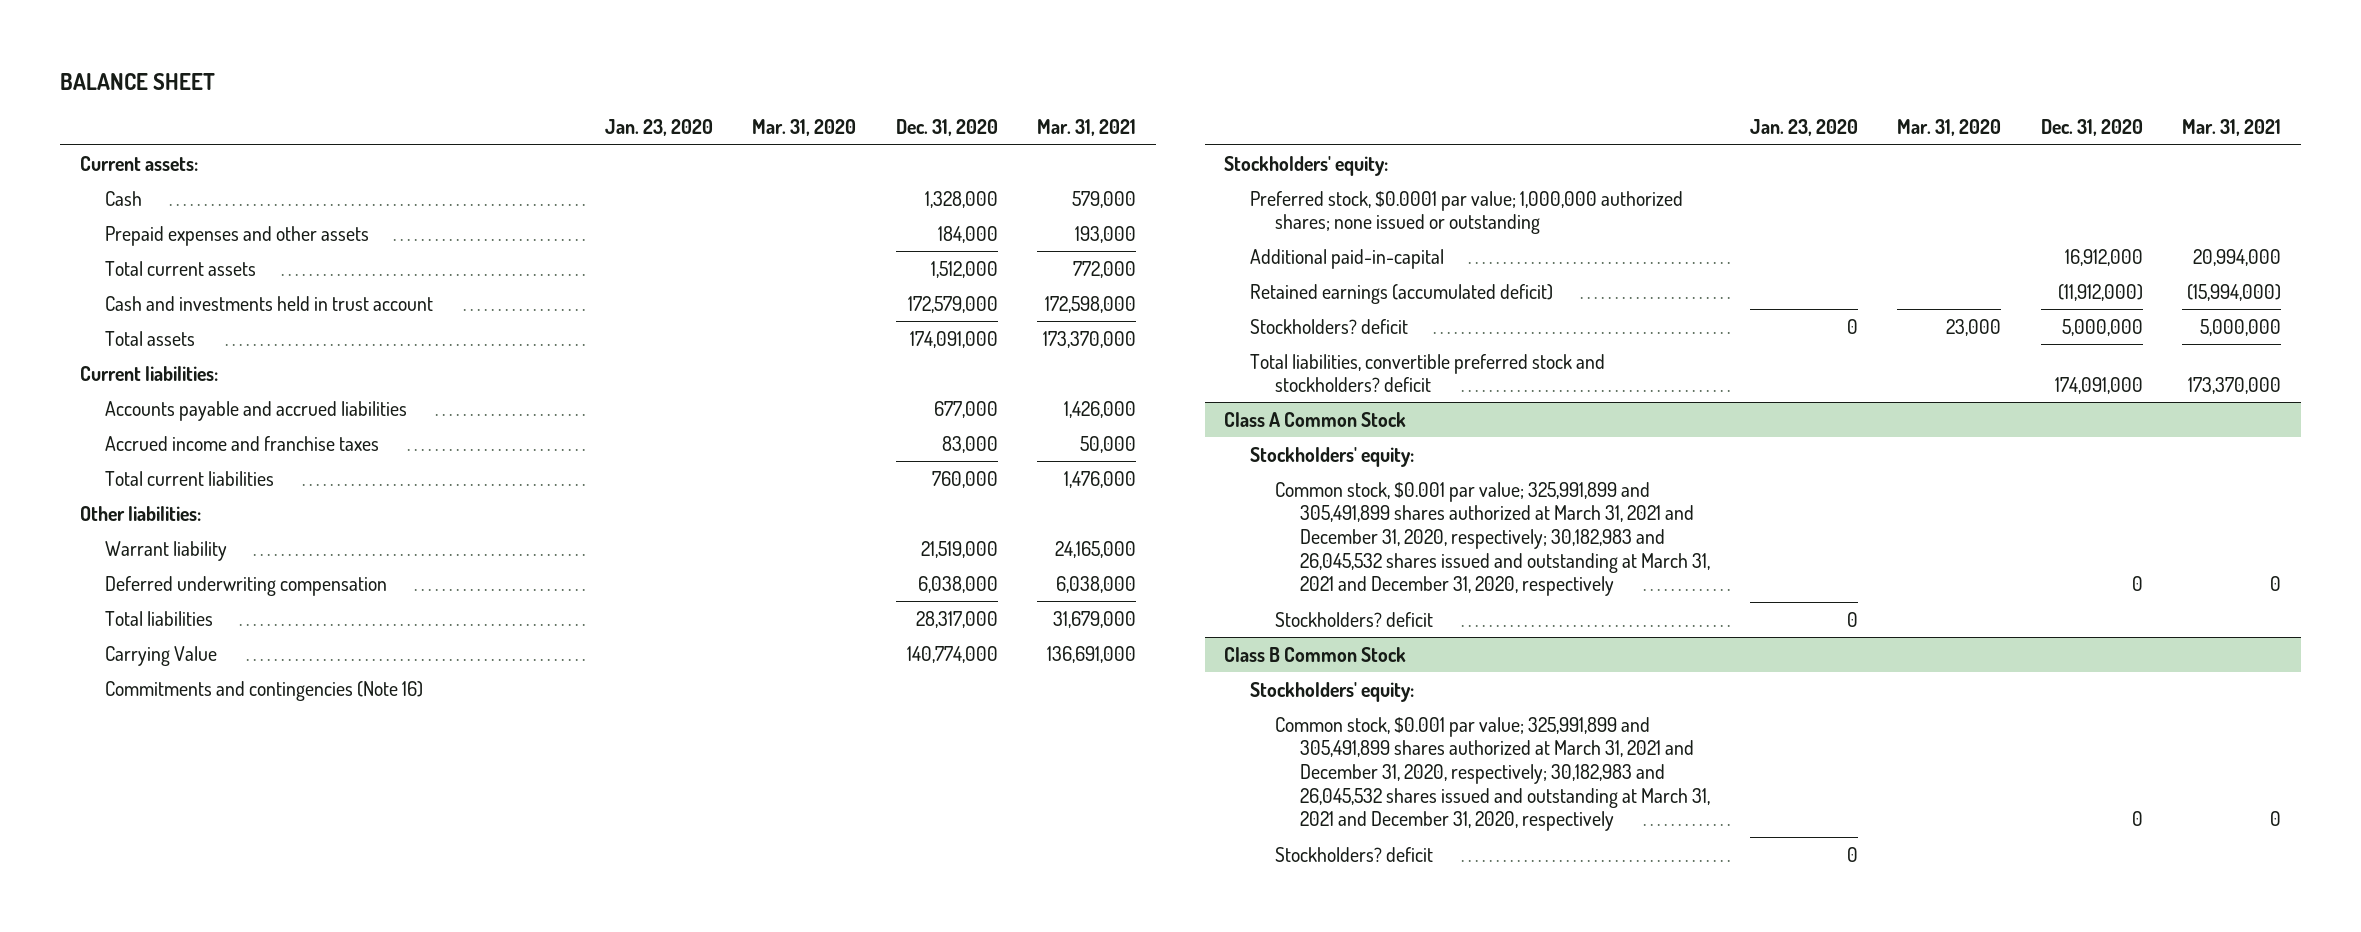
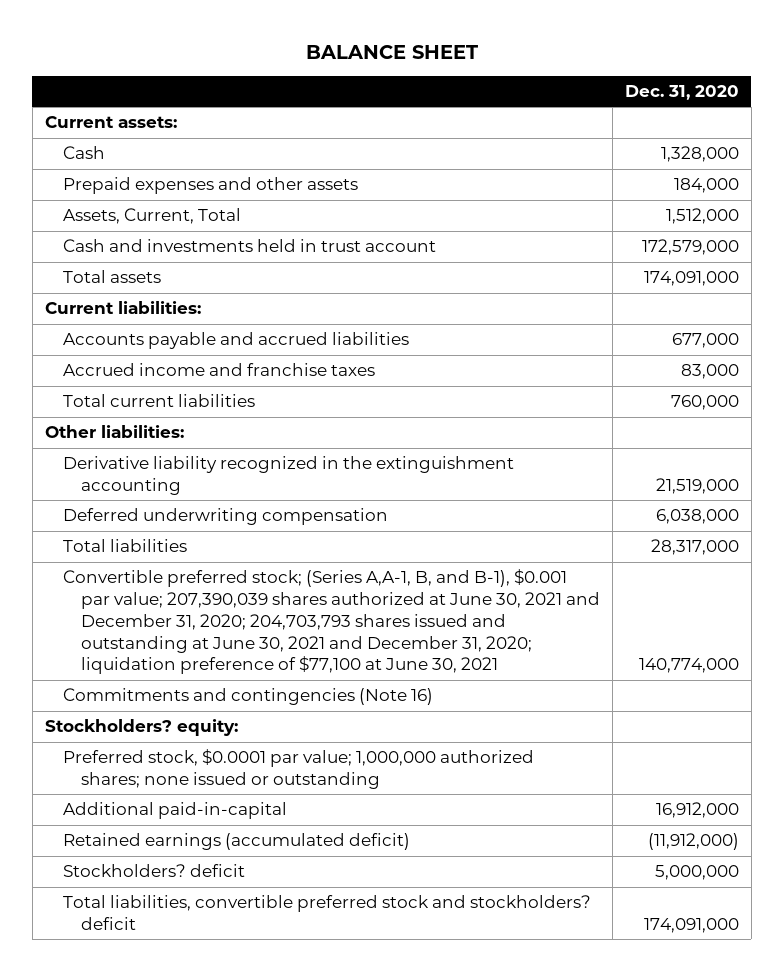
- | Jan. 23, 2020 | Mar. 31, 2020 | Dec. 31, 2020 | Mar. 31, 2021
+ | Dec. 31, 2020
- Total current assets | | | 1,512,000 | 772,000
+ Assets, Current, Total | 1,512,000
- Warrant liability | | | 21,519,000 | 24,165,000
+ Derivative liability recognized in the extinguishment accounting | 21,519,000
- Carrying Value | | | 140,774,000 | 136,691,000
+ Convertible preferred stock; (Series A,A-1, B, and B-1), $0.001 par value; 207,390,039 shares authorized at June 30, 2021 and December 31, 2020; 204,703,793 shares issued and outstanding at June 30, 2021 and December 31, 2020; liquidation preference of $77,100 at June 30, 2021 | 140,774,000
- Stockholders' equity:
+ Stockholders? equity:
- Class A Common Stock
- Stockholders' equity:
- Common stock, $0.001 par value; 325,991,899 and 305,491,899 shares authorized at March 31, 2021 and December 31, 2020, respectively; 30,182,983 and 26,045,532 shares issued and outstanding at March 31, 2021 and December 31, 2020, respectively | | | 0 | 0
- Stockholders? deficit | 0 | | |
- Class B Common Stock
- Stockholders' equity:
- Common stock, $0.001 par value; 325,991,899 and 305,491,899 shares authorized at March 31, 2021 and December 31, 2020, respectively; 30,182,983 and 26,045,532 shares issued and outstanding at March 31, 2021 and December 31, 2020, respectively | | | 0 | 0
- Stockholders? deficit | 0 | | |

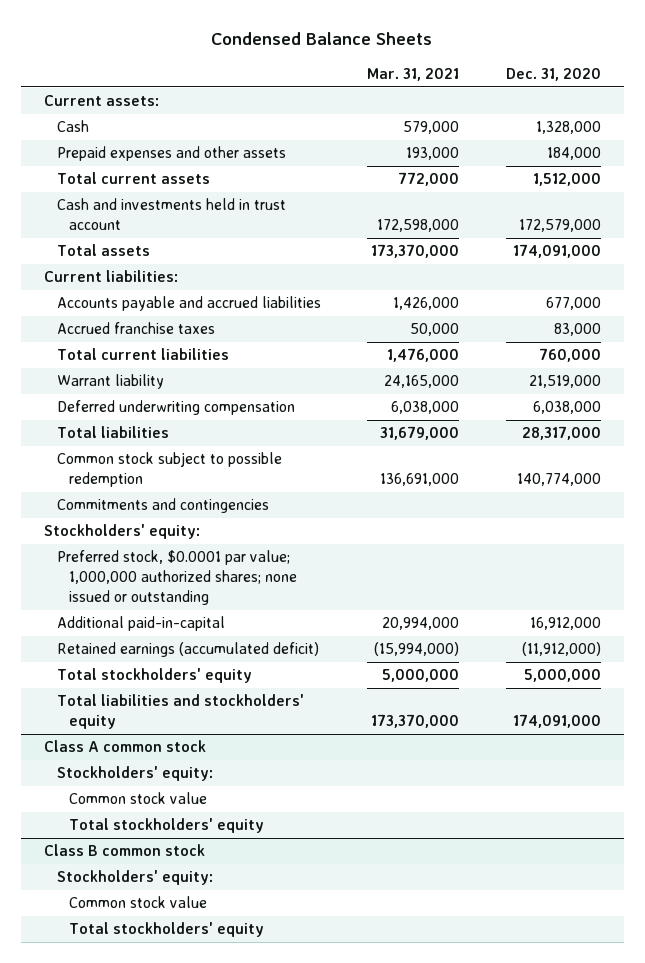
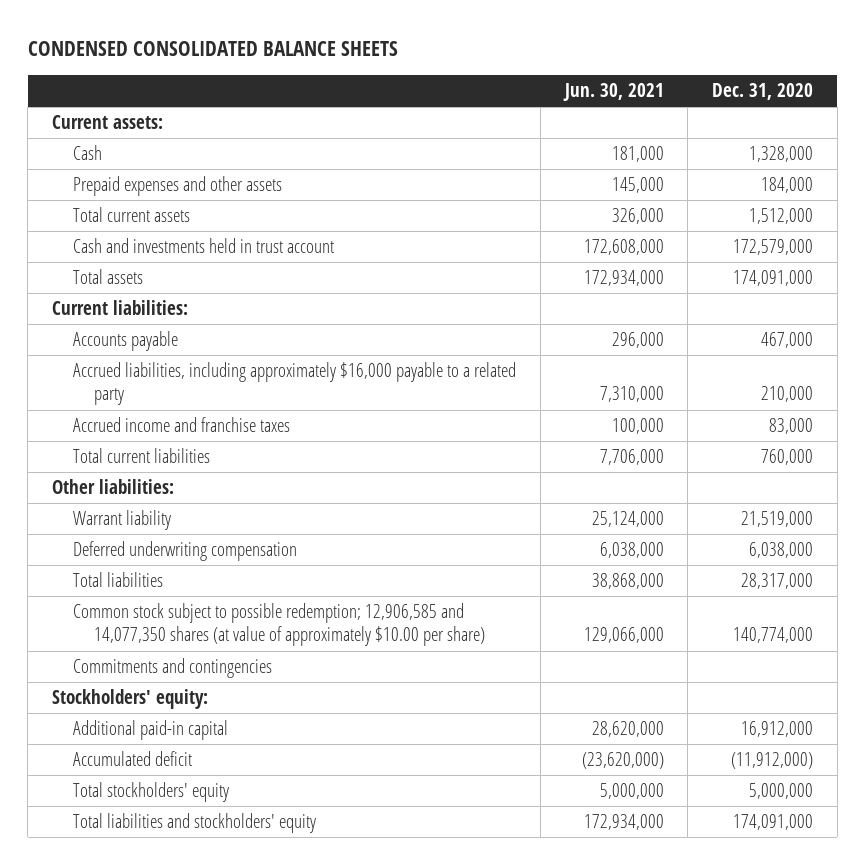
- Condensed Balance Sheets
+ CONDENSED CONSOLIDATED BALANCE SHEETS
- | Mar. 31, 2021 | Dec. 31, 2020
+ | Jun. 30, 2021 | Dec. 31, 2020
- Accounts payable and accrued liabilities | 1,426,000 | 677,000
- Accrued franchise taxes | 50,000 | 83,000
+ Accounts payable | 296,000 | 467,000
+ Accrued liabilities, including approximately $16,000 payable to a related party | 7,310,000 | 210,000
+ Accrued income and franchise taxes | 100,000 | 83,000
+ Other liabilities:
- Common stock subject to possible redemption | 136,691,000 | 140,774,000
+ Common stock subject to possible redemption; 12,906,585 and 14,077,350 shares (at value of approximately $10.00 per share) | 129,066,000 | 140,774,000
- Preferred stock, $0.0001 par value; 1,000,000 authorized shares; none issued or outstanding
- Additional paid-in-capital | 20,994,000 | 16,912,000
- Retained earnings (accumulated deficit) | (15,994,000) | (11,912,000)
+ Additional paid-in capital | 28,620,000 | 16,912,000
+ Accumulated deficit | (23,620,000) | (11,912,000)
- Class A common stock
- Stockholders' equity:
- Common stock value
- Total stockholders' equity
- Class B common stock
- Stockholders' equity:
- Common stock value
- Total stockholders' equity

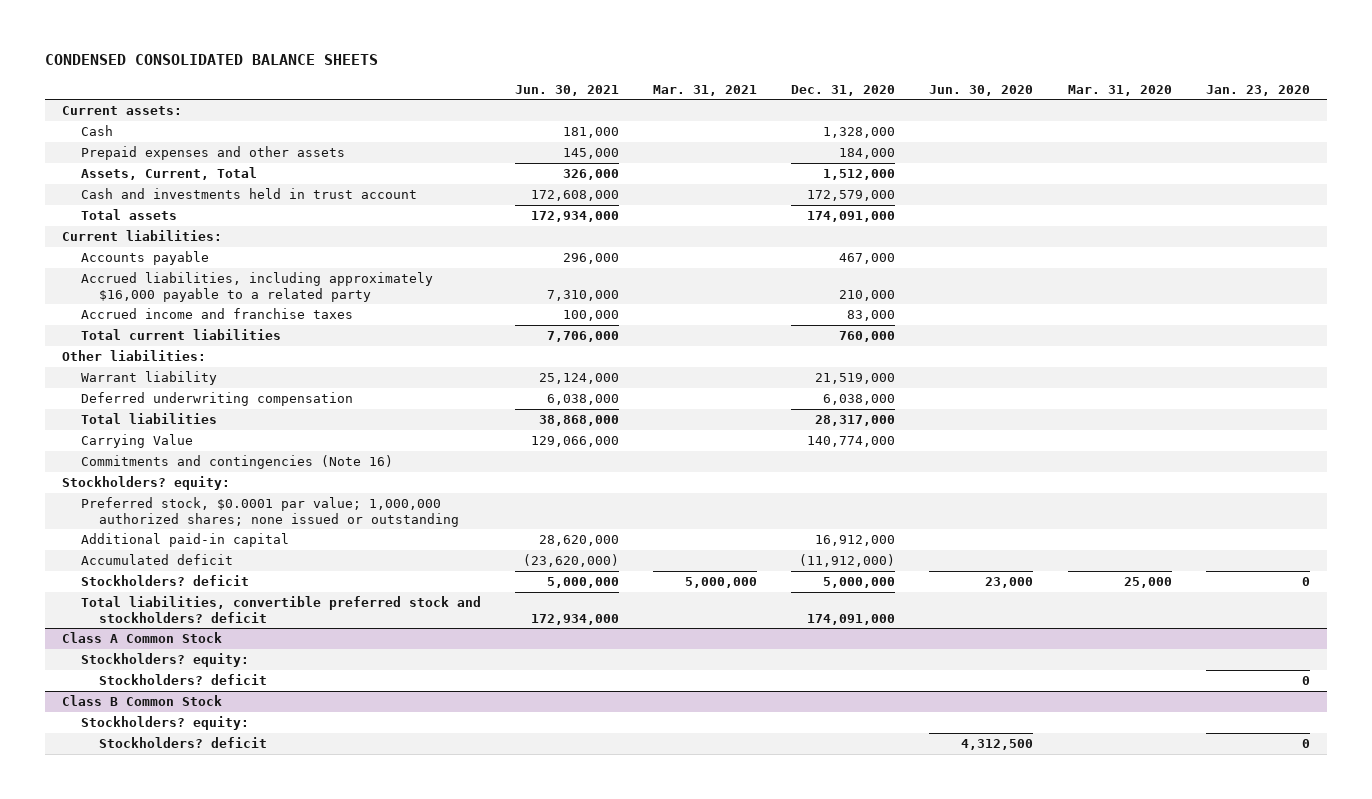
- | Jun. 30, 2021 | Dec. 31, 2020
+ | Jun. 30, 2021 | Mar. 31, 2021 | Dec. 31, 2020 | Jun. 30, 2020 | Mar. 31, 2020 | Jan. 23, 2020
- Total current assets | 326,000 | 1,512,000
+ Assets, Current, Total | 326,000 | | 1,512,000 | | |
- Common stock subject to possible redemption; 12,906,585 and 14,077,350 shares (at value of approximately $10.00 per share) | 129,066,000 | 140,774,000
- Commitments and contingencies
- Stockholders' equity:
+ Carrying Value | 129,066,000 | | 140,774,000 | | |
+ Commitments and contingencies (Note 16)
+ Stockholders? equity:
+ Preferred stock, $0.0001 par value; 1,000,000 authorized shares; none issued or outstanding
- Total stockholders' equity | 5,000,000 | 5,000,000
- Total liabilities and stockholders' equity | 172,934,000 | 174,091,000
+ Stockholders? deficit | 5,000,000 | 5,000,000 | 5,000,000 | 23,000 | 25,000 | 0
+ Total liabilities, convertible preferred stock and stockholders? deficit | 172,934,000 | | 174,091,000 | | |
+ Class A Common Stock
+ Stockholders? equity:
+ Stockholders? deficit | | | | | | 0
+ Class B Common Stock
+ Stockholders? equity:
+ Stockholders? deficit | | | | 4,312,500 | | 0

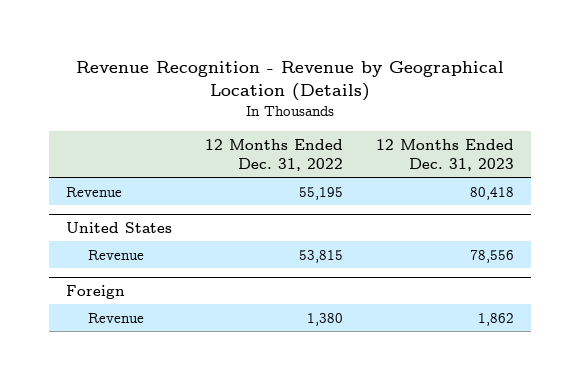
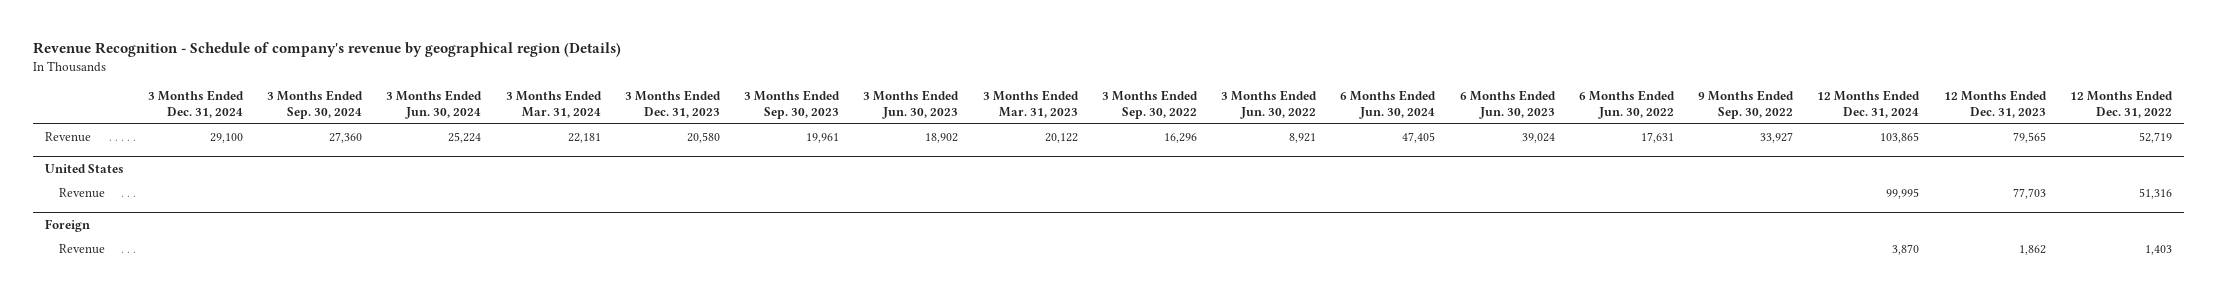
- Revenue Recognition - Revenue by Geographical Location (Details)
+ Revenue Recognition - Schedule of company's revenue by geographical region (Details)
- | 12 Months Ended Dec. 31, 2022 | 12 Months Ended Dec. 31, 2023
+ | 3 Months Ended Dec. 31, 2024 | 3 Months Ended Sep. 30, 2024 | 3 Months Ended Jun. 30, 2024 | 3 Months Ended Mar. 31, 2024 | 3 Months Ended Dec. 31, 2023 | 3 Months Ended Sep. 30, 2023 | 3 Months Ended Jun. 30, 2023 | 3 Months Ended Mar. 31, 2023 | 3 Months Ended Sep. 30, 2022 | 3 Months Ended Jun. 30, 2022 | 6 Months Ended Jun. 30, 2024 | 6 Months Ended Jun. 30, 2023 | 6 Months Ended Jun. 30, 2022 | 9 Months Ended Sep. 30, 2022 | 12 Months Ended Dec. 31, 2024 | 12 Months Ended Dec. 31, 2023 | 12 Months Ended Dec. 31, 2022
- Revenue | 55,195 | 80,418
+ Revenue | 29,100 | 27,360 | 25,224 | 22,181 | 20,580 | 19,961 | 18,902 | 20,122 | 16,296 | 8,921 | 47,405 | 39,024 | 17,631 | 33,927 | 103,865 | 79,565 | 52,719
@ United States
- Revenue | 53,815 | 78,556
+ Revenue | | | | | | | | | | | | | | | 99,995 | 77,703 | 51,316
@ Foreign
- Revenue | 1,380 | 1,862
+ Revenue | | | | | | | | | | | | | | | 3,870 | 1,862 | 1,403

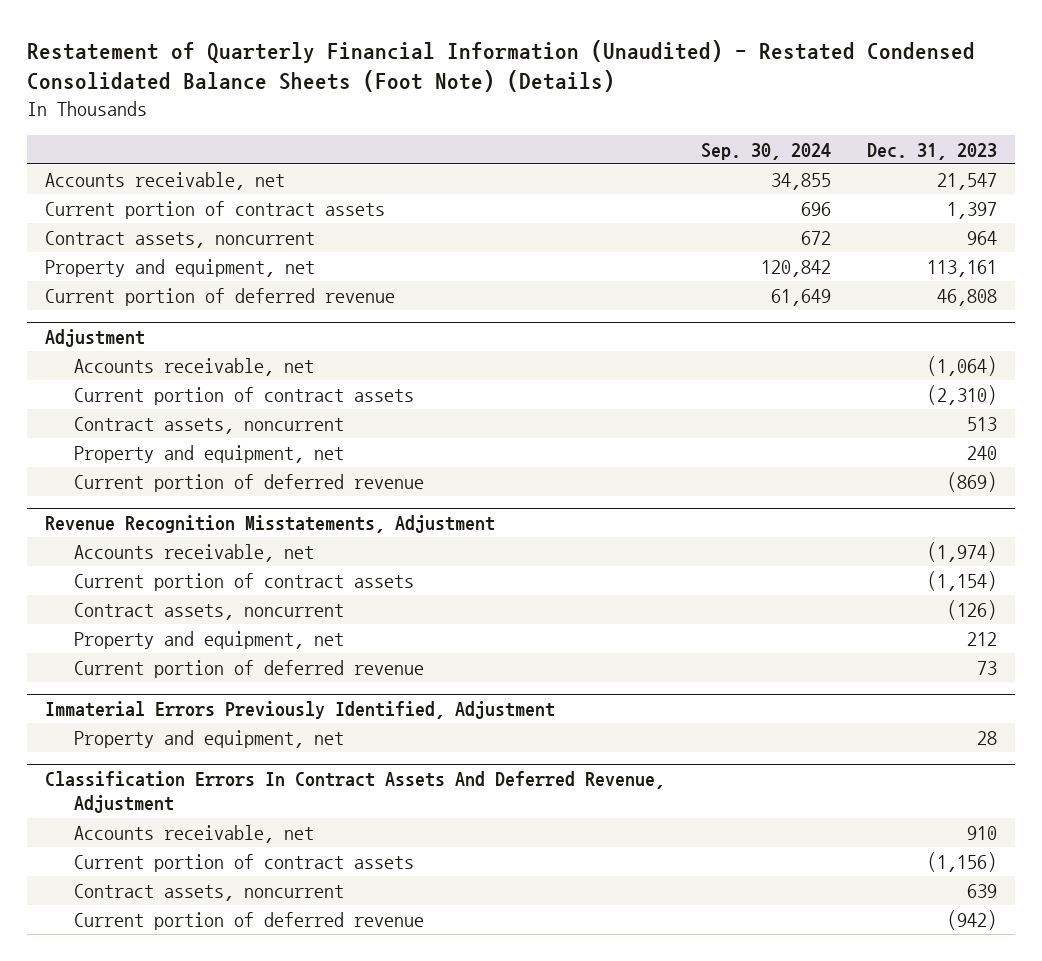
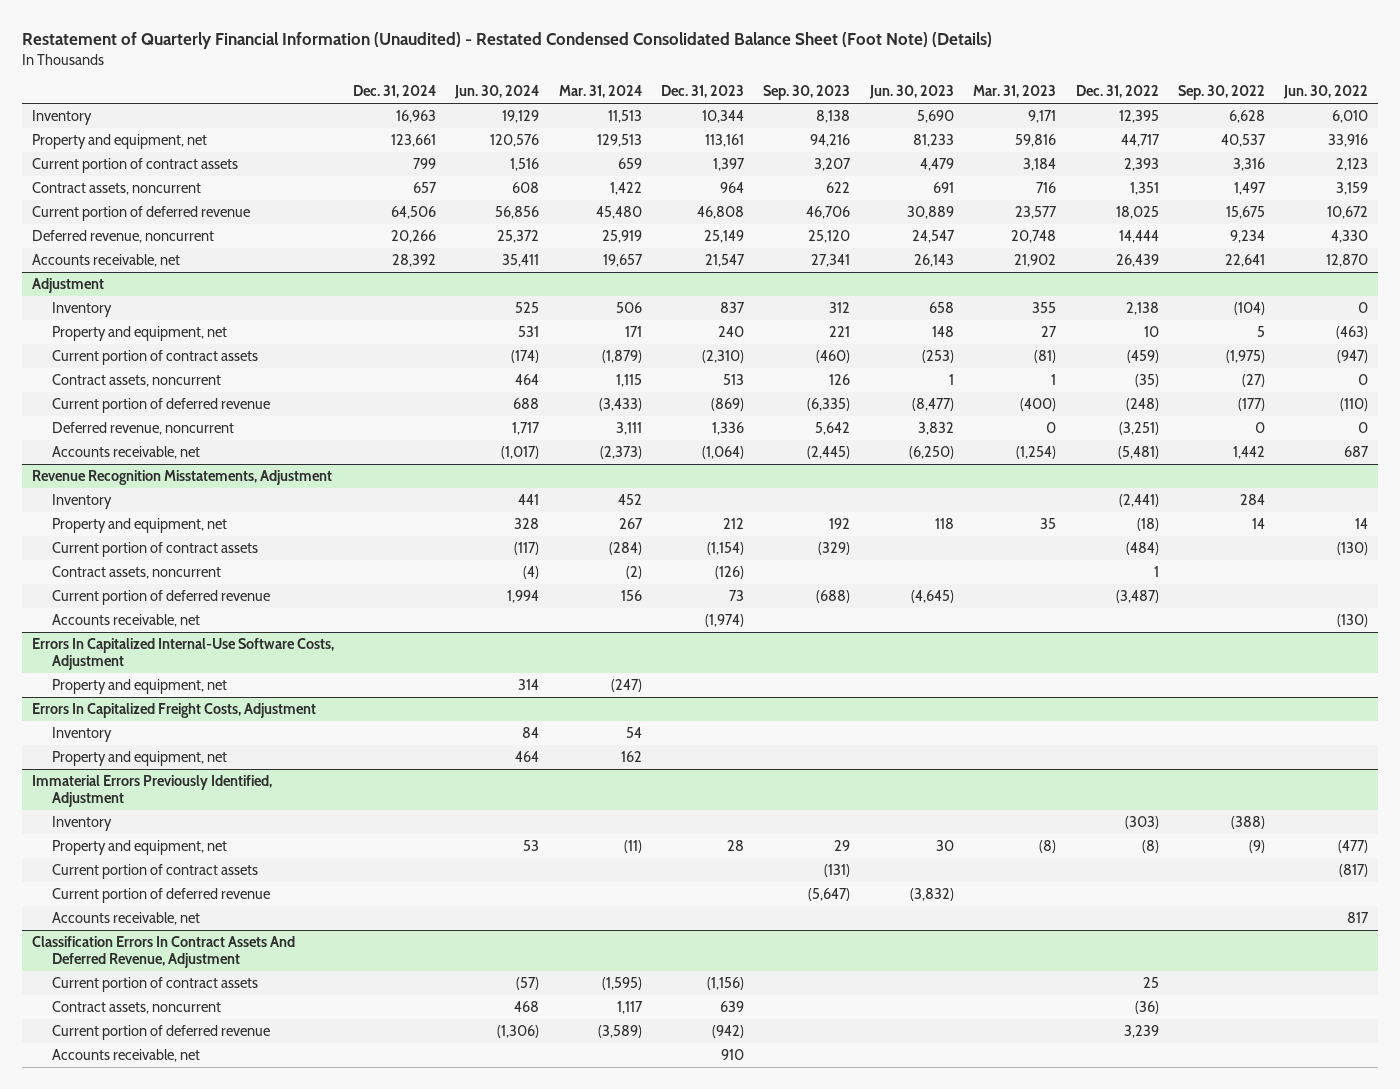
- Restatement of Quarterly Financial Information (Unaudited) - Restated Condensed Consolidated Balance Sheets (Foot Note) (Details)
+ Restatement of Quarterly Financial Information (Unaudited) - Restated Condensed Consolidated Balance Sheet (Foot Note) (Details)
- | Sep. 30, 2024 | Dec. 31, 2023
+ | Dec. 31, 2024 | Jun. 30, 2024 | Mar. 31, 2024 | Dec. 31, 2023 | Sep. 30, 2023 | Jun. 30, 2023 | Mar. 31, 2023 | Dec. 31, 2022 | Sep. 30, 2022 | Jun. 30, 2022
+ Inventory | 16,963 | 19,129 | 11,513 | 10,344 | 8,138 | 5,690 | 9,171 | 12,395 | 6,628 | 6,010
moved up: Property and equipment, net | 123,661 | 120,576 | 129,513 | 113,161 | 94,216 | 81,233 | 59,816 | 44,717 | 40,537 | 33,916
+ Deferred revenue, noncurrent | 20,266 | 25,372 | 25,919 | 25,149 | 25,120 | 24,547 | 20,748 | 14,444 | 9,234 | 4,330
moved down: Accounts receivable, net | 28,392 | 35,411 | 19,657 | 21,547 | 27,341 | 26,143 | 21,902 | 26,439 | 22,641 | 12,870
@ Adjustment
+ Inventory | | 525 | 506 | 837 | 312 | 658 | 355 | 2,138 | (104) | 0
moved up: Property and equipment, net | | 531 | 171 | 240 | 221 | 148 | 27 | 10 | 5 | (463)
+ Deferred revenue, noncurrent | | 1,717 | 3,111 | 1,336 | 5,642 | 3,832 | 0 | (3,251) | 0 | 0
moved down: Accounts receivable, net | | (1,017) | (2,373) | (1,064) | (2,445) | (6,250) | (1,254) | (5,481) | 1,442 | 687
@ Revenue Recognition Misstatements, Adjustment
+ Inventory | | 441 | 452 | | | | | (2,441) | 284 |
moved up: Property and equipment, net | | 328 | 267 | 212 | 192 | 118 | 35 | (18) | 14 | 14
moved down: Accounts receivable, net | | | | (1,974) | | | | | | (130)
+ Errors In Capitalized Internal-Use Software Costs, Adjustment
+ Property and equipment, net | | 314 | (247) | | | | | | |
+ Errors In Capitalized Freight Costs, Adjustment
+ Inventory | | 84 | 54 | | | | | | |
+ Property and equipment, net | | 464 | 162 | | | | | | |
@ Immaterial Errors Previously Identified, Adjustment
+ Inventory | | | | | | | | (303) | (388) |
+ Current portion of contract assets | | | | | (131) | | | | | (817)
+ Current portion of deferred revenue | | | | | (5,647) | (3,832) | | | |
+ Accounts receivable, net | | | | | | | | | | 817
@ Classification Errors In Contract Assets And Deferred Revenue, Adjustment
moved down: Accounts receivable, net | | | | 910 | | | | | |

